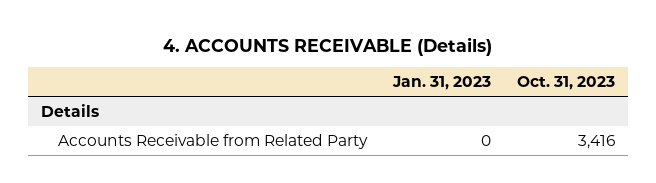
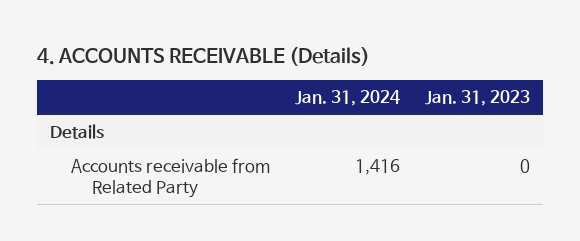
- | Jan. 31, 2023 | Oct. 31, 2023
+ | Jan. 31, 2024 | Jan. 31, 2023
- Accounts Receivable from Related Party | 0 | 3,416
+ Accounts receivable from Related Party | 1,416 | 0

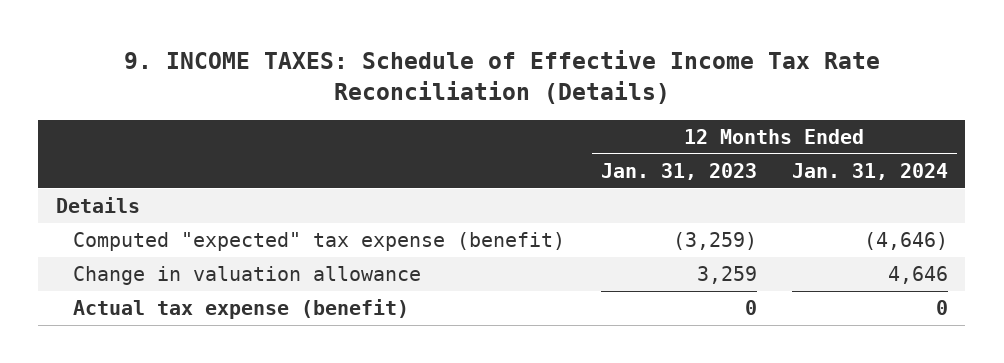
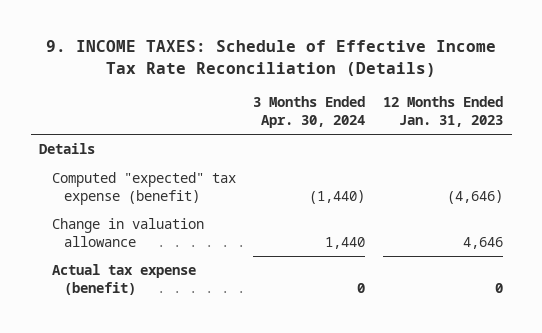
- | 12 Months Ended Jan. 31, 2023 | 12 Months Ended Jan. 31, 2024
+ | 3 Months Ended Apr. 30, 2024 | 12 Months Ended Jan. 31, 2023
- Computed "expected" tax expense (benefit) | (3,259) | (4,646)
- Change in valuation allowance | 3,259 | 4,646
+ Computed "expected" tax expense (benefit) | (1,440) | (4,646)
+ Change in valuation allowance | 1,440 | 4,646

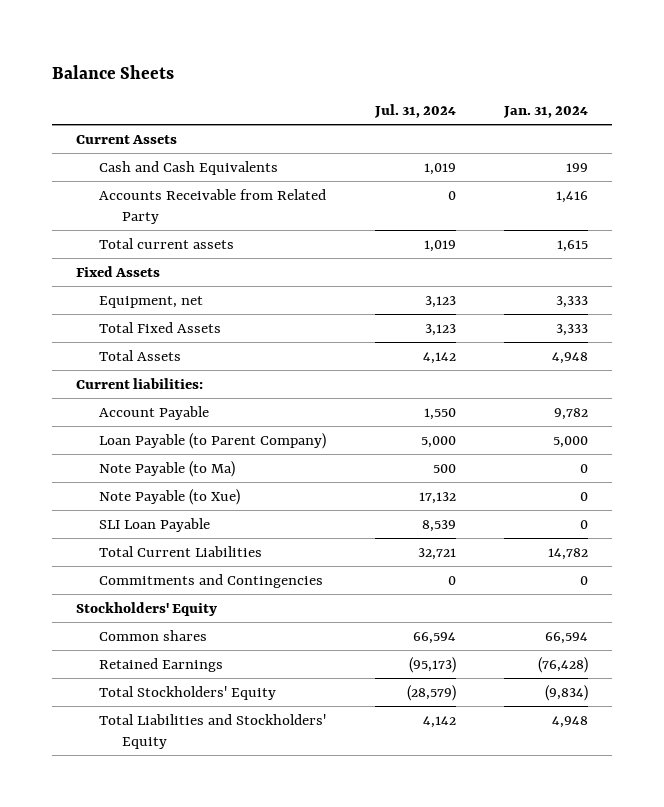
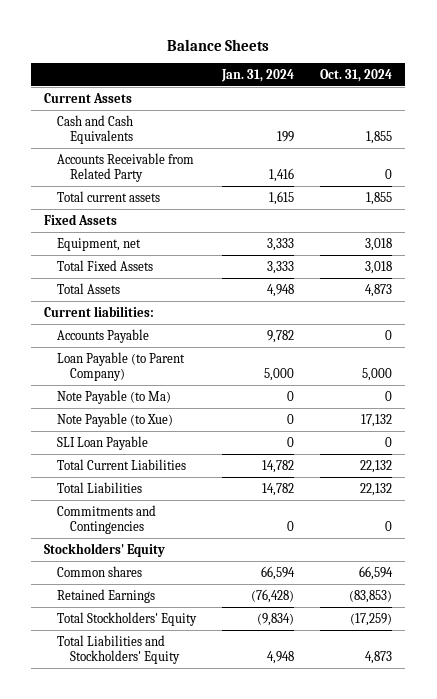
- | Jul. 31, 2024 | Jan. 31, 2024
+ | Jan. 31, 2024 | Oct. 31, 2024
- Account Payable | 1,550 | 9,782
+ Accounts Payable | 9,782 | 0
+ Total Liabilities | 14,782 | 22,132

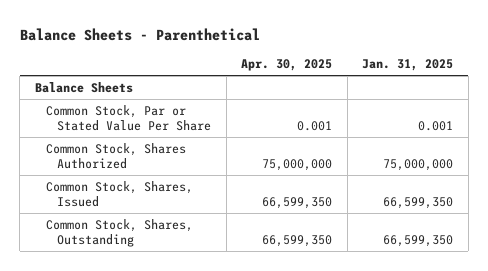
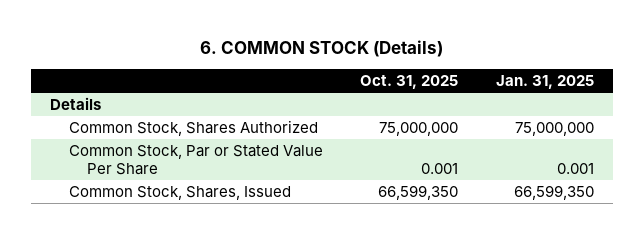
- Balance Sheets - Parenthetical
+ 6. COMMON STOCK (Details)
- | Apr. 30, 2025 | Jan. 31, 2025
+ | Oct. 31, 2025 | Jan. 31, 2025
- Balance Sheets
+ Details
moved down: Common Stock, Par or Stated Value Per Share | 0.001 | 0.001
- Common Stock, Shares, Outstanding | 66,599,350 | 66,599,350

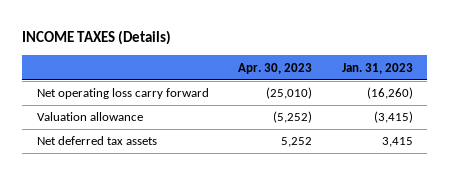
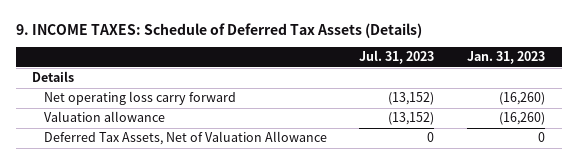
- INCOME TAXES (Details)
+ 9. INCOME TAXES: Schedule of Deferred Tax Assets (Details)
- | Apr. 30, 2023 | Jan. 31, 2023
+ | Jul. 31, 2023 | Jan. 31, 2023
+ Details
- Valuation allowance | (5,252) | (3,415)
- Net deferred tax assets | 5,252 | 3,415
+ Valuation allowance | (13,152) | (16,260)
+ Deferred Tax Assets, Net of Valuation Allowance | 0 | 0

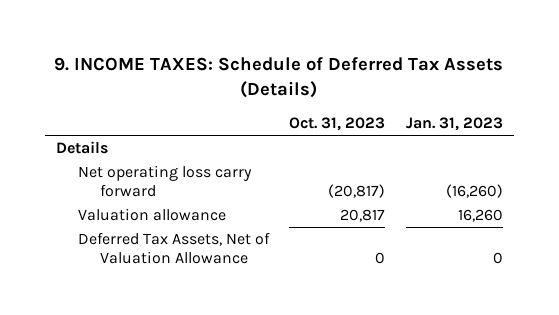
- | Jul. 31, 2023 | Jan. 31, 2023
+ | Oct. 31, 2023 | Jan. 31, 2023
- Valuation allowance | (13,152) | (16,260)
+ Valuation allowance | 20,817 | 16,260

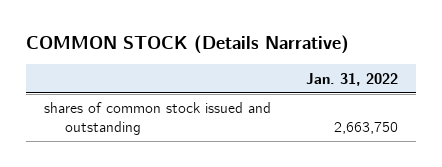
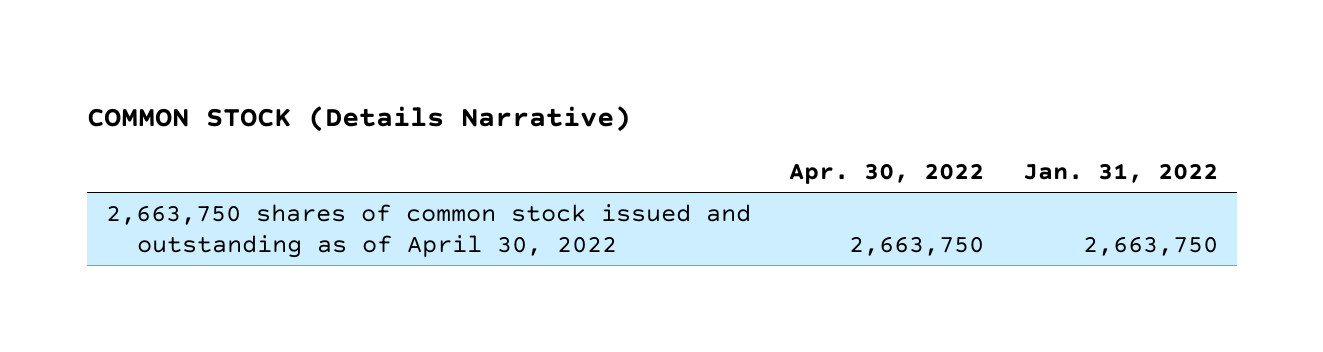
- | Jan. 31, 2022
+ | Apr. 30, 2022 | Jan. 31, 2022
- shares of common stock issued and outstanding | 2,663,750
+ 2,663,750 shares of common stock issued and outstanding as of April 30, 2022 | 2,663,750 | 2,663,750

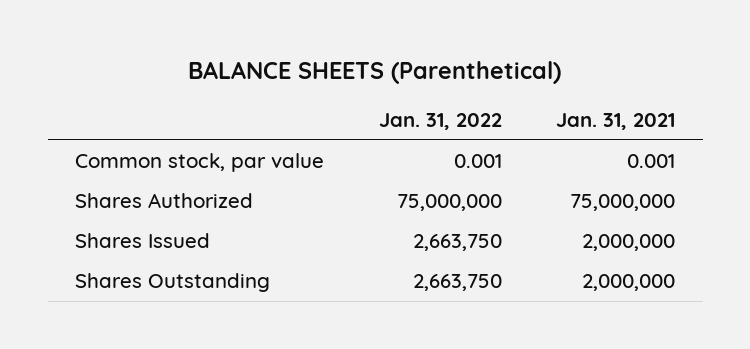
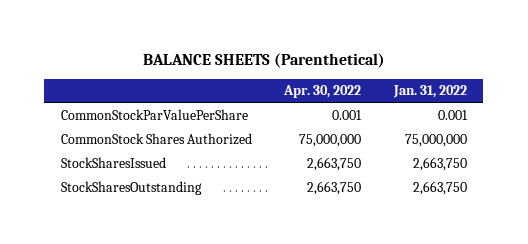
- | Jan. 31, 2022 | Jan. 31, 2021
+ | Apr. 30, 2022 | Jan. 31, 2022
- Common stock, par value | 0.001 | 0.001
- Shares Authorized | 75,000,000 | 75,000,000
- Shares Issued | 2,663,750 | 2,000,000
- Shares Outstanding | 2,663,750 | 2,000,000
+ CommonStockParValuePerShare | 0.001 | 0.001
+ CommonStock Shares Authorized | 75,000,000 | 75,000,000
+ StockSharesIssued | 2,663,750 | 2,663,750
+ StockSharesOutstanding | 2,663,750 | 2,663,750

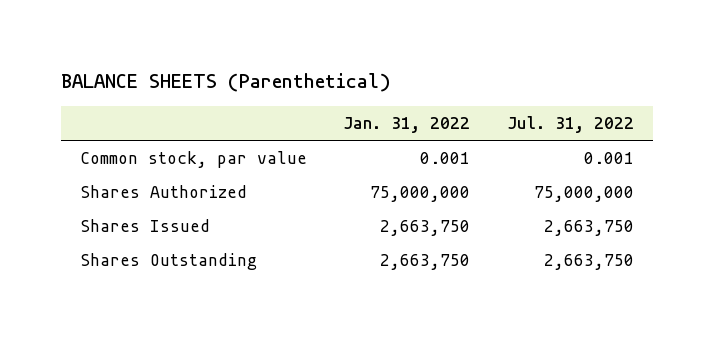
- | Apr. 30, 2022 | Jan. 31, 2022
+ | Jan. 31, 2022 | Jul. 31, 2022
- CommonStockParValuePerShare | 0.001 | 0.001
- CommonStock Shares Authorized | 75,000,000 | 75,000,000
- StockSharesIssued | 2,663,750 | 2,663,750
- StockSharesOutstanding | 2,663,750 | 2,663,750
+ Common stock, par value | 0.001 | 0.001
+ Shares Authorized | 75,000,000 | 75,000,000
+ Shares Issued | 2,663,750 | 2,663,750
+ Shares Outstanding | 2,663,750 | 2,663,750

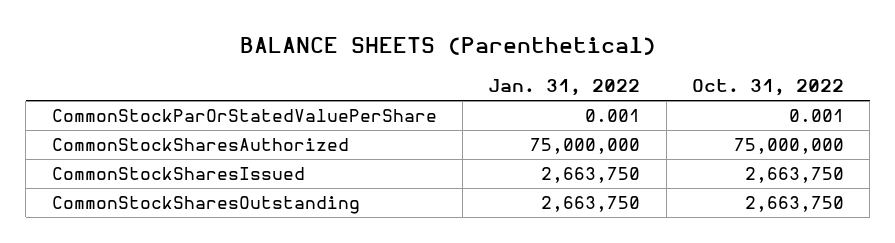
- | Jan. 31, 2022 | Jul. 31, 2022
+ | Jan. 31, 2022 | Oct. 31, 2022
- Common stock, par value | 0.001 | 0.001
- Shares Authorized | 75,000,000 | 75,000,000
- Shares Issued | 2,663,750 | 2,663,750
- Shares Outstanding | 2,663,750 | 2,663,750
+ CommonStockParOrStatedValuePerShare | 0.001 | 0.001
+ CommonStockSharesAuthorized | 75,000,000 | 75,000,000
+ CommonStockSharesIssued | 2,663,750 | 2,663,750
+ CommonStockSharesOutstanding | 2,663,750 | 2,663,750

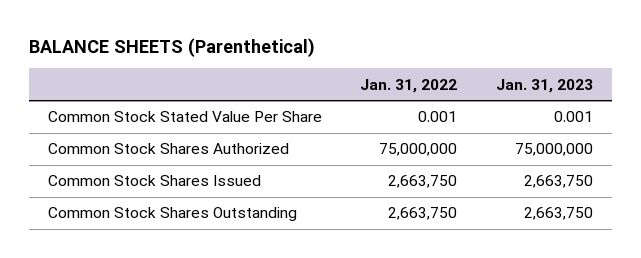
- | Jan. 31, 2022 | Oct. 31, 2022
+ | Jan. 31, 2022 | Jan. 31, 2023
- CommonStockParOrStatedValuePerShare | 0.001 | 0.001
- CommonStockSharesAuthorized | 75,000,000 | 75,000,000
- CommonStockSharesIssued | 2,663,750 | 2,663,750
- CommonStockSharesOutstanding | 2,663,750 | 2,663,750
+ Common Stock Stated Value Per Share | 0.001 | 0.001
+ Common Stock Shares Authorized | 75,000,000 | 75,000,000
+ Common Stock Shares Issued | 2,663,750 | 2,663,750
+ Common Stock Shares Outstanding | 2,663,750 | 2,663,750

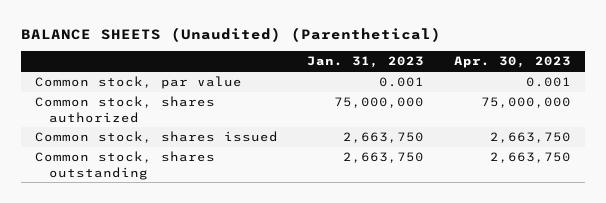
- BALANCE SHEETS (Parenthetical)
+ BALANCE SHEETS (Unaudited) (Parenthetical)
- | Jan. 31, 2022 | Jan. 31, 2023
+ | Jan. 31, 2023 | Apr. 30, 2023
- Common Stock Stated Value Per Share | 0.001 | 0.001
- Common Stock Shares Authorized | 75,000,000 | 75,000,000
- Common Stock Shares Issued | 2,663,750 | 2,663,750
- Common Stock Shares Outstanding | 2,663,750 | 2,663,750
+ Common stock, par value | 0.001 | 0.001
+ Common stock, shares authorized | 75,000,000 | 75,000,000
+ Common stock, shares issued | 2,663,750 | 2,663,750
+ Common stock, shares outstanding | 2,663,750 | 2,663,750

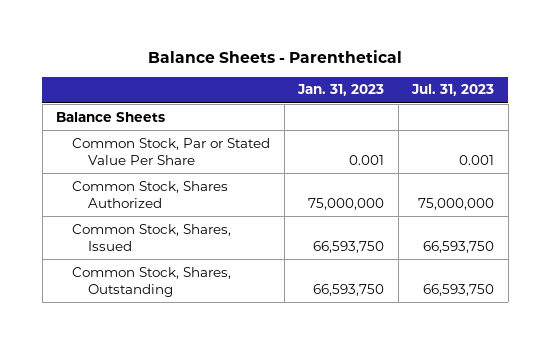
- BALANCE SHEETS (Unaudited) (Parenthetical)
+ Balance Sheets - Parenthetical
- | Jan. 31, 2023 | Apr. 30, 2023
+ | Jan. 31, 2023 | Jul. 31, 2023
- Common stock, par value | 0.001 | 0.001
- Common stock, shares authorized | 75,000,000 | 75,000,000
- Common stock, shares issued | 2,663,750 | 2,663,750
- Common stock, shares outstanding | 2,663,750 | 2,663,750
+ Balance Sheets
+ Common Stock, Par or Stated Value Per Share | 0.001 | 0.001
+ Common Stock, Shares Authorized | 75,000,000 | 75,000,000
+ Common Stock, Shares, Issued | 66,593,750 | 66,593,750
+ Common Stock, Shares, Outstanding | 66,593,750 | 66,593,750

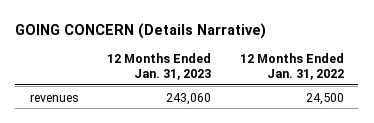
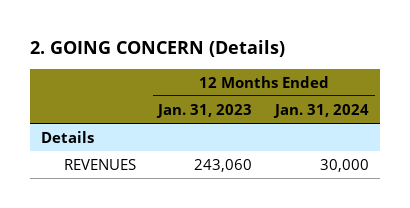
- GOING CONCERN (Details Narrative)
+ 2. GOING CONCERN (Details)
- | 12 Months Ended Jan. 31, 2023 | 12 Months Ended Jan. 31, 2022
+ | 12 Months Ended Jan. 31, 2023 | 12 Months Ended Jan. 31, 2024
- revenues | 243,060 | 24,500
+ Details
+ REVENUES | 243,060 | 30,000

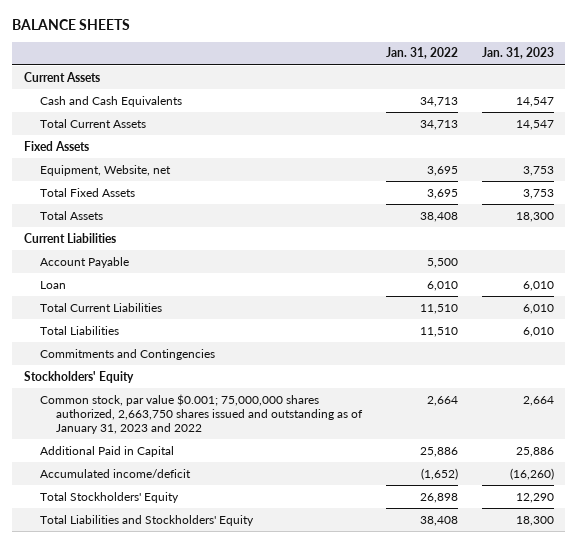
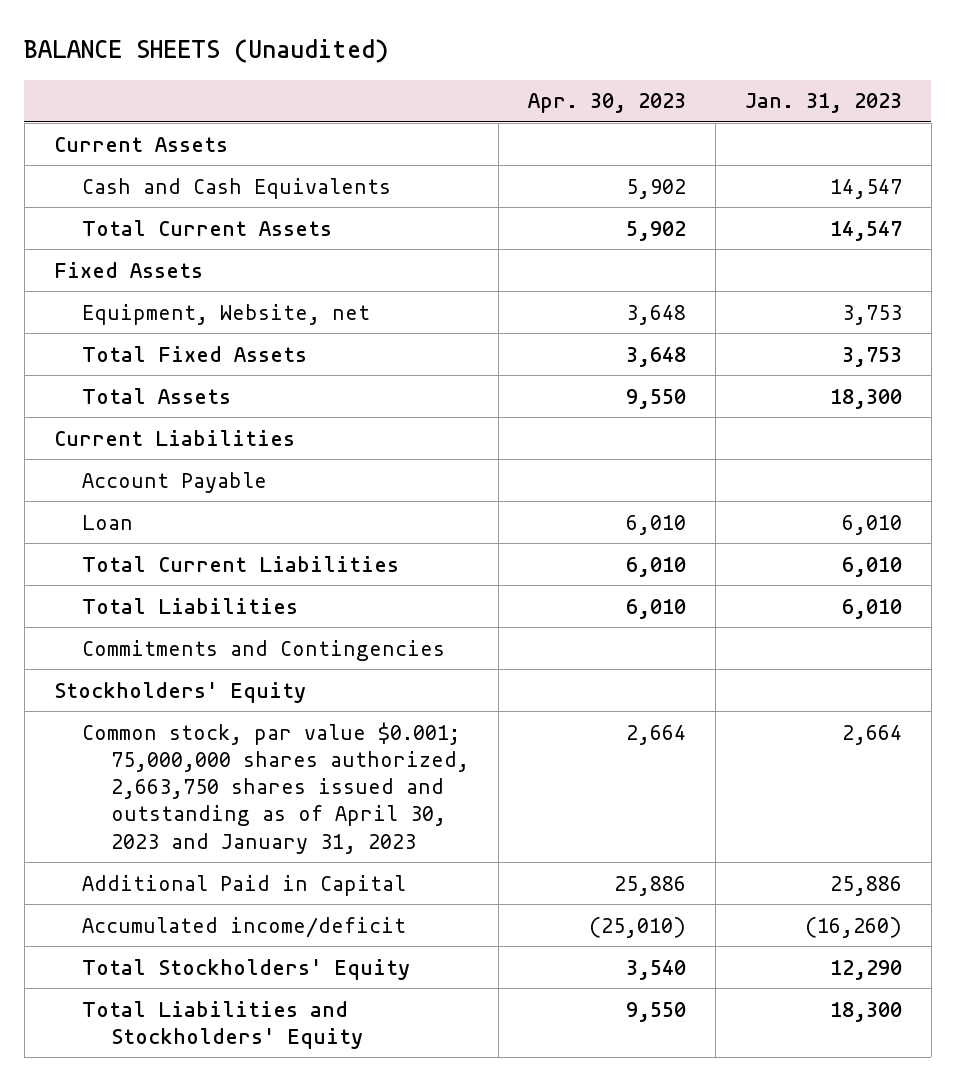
- BALANCE SHEETS
+ BALANCE SHEETS (Unaudited)
- | Jan. 31, 2022 | Jan. 31, 2023
+ | Apr. 30, 2023 | Jan. 31, 2023
- Common stock, par value $0.001; 75,000,000 shares authorized, 2,663,750 shares issued and outstanding as of January 31, 2023 and 2022 | 2,664 | 2,664
+ Common stock, par value $0.001; 75,000,000 shares authorized, 2,663,750 shares issued and outstanding as of April 30, 2023 and January 31, 2023 | 2,664 | 2,664

